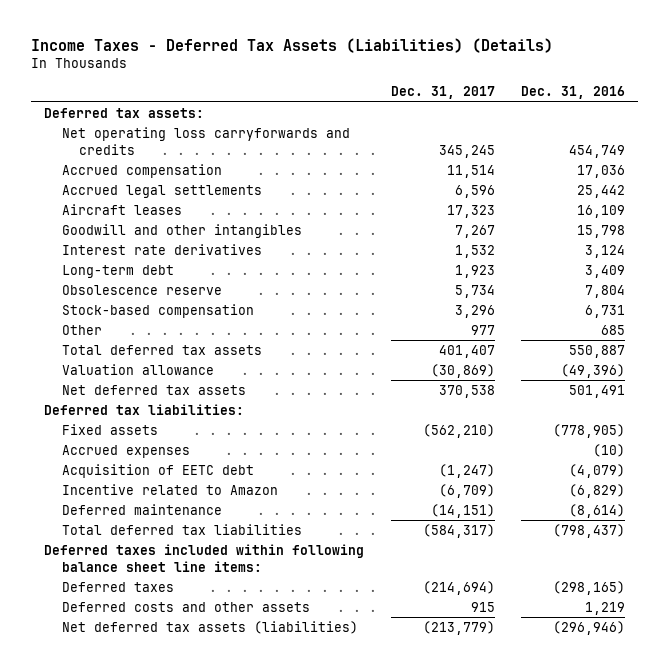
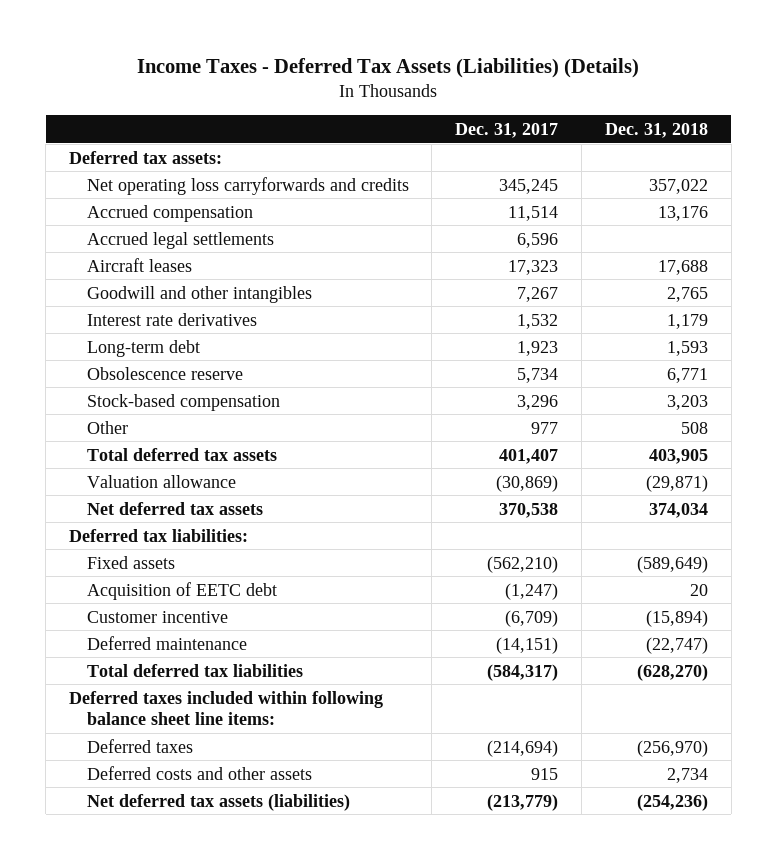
- | Dec. 31, 2017 | Dec. 31, 2016
+ | Dec. 31, 2017 | Dec. 31, 2018
- Accrued expenses | | (10)
- Incentive related to Amazon | (6,709) | (6,829)
+ Customer incentive | (6,709) | (15,894)

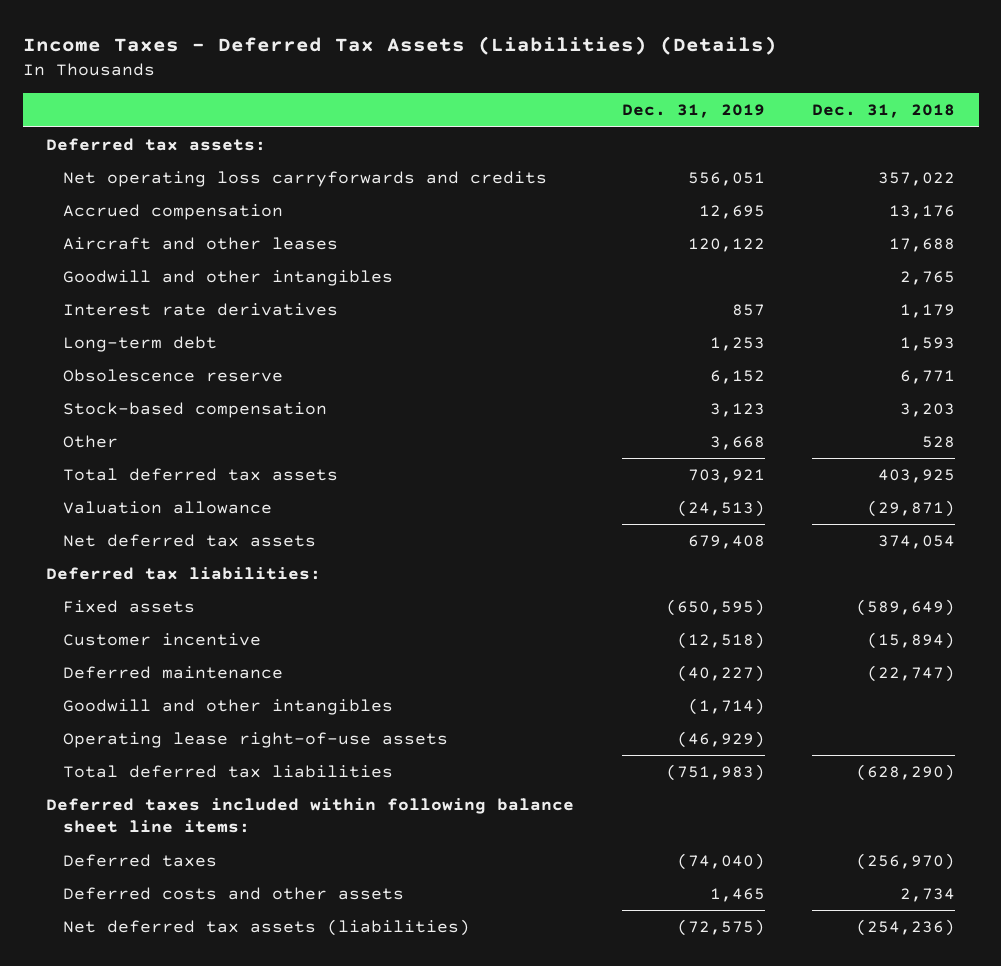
- | Dec. 31, 2017 | Dec. 31, 2018
+ | Dec. 31, 2019 | Dec. 31, 2018
- Accrued legal settlements | 6,596 |
- Aircraft leases | 17,323 | 17,688
+ Aircraft and other leases | 120,122 | 17,688
- Other | 977 | 508
- Total deferred tax assets | 401,407 | 403,905
+ Other | 3,668 | 528
+ Total deferred tax assets | 703,921 | 403,925
- Net deferred tax assets | 370,538 | 374,034
+ Net deferred tax assets | 679,408 | 374,054
- Acquisition of EETC debt | (1,247) | 20
- Total deferred tax liabilities | (584,317) | (628,270)
+ Goodwill and other intangibles | (1,714) |
+ Operating lease right-of-use assets | (46,929) |
+ Total deferred tax liabilities | (751,983) | (628,290)

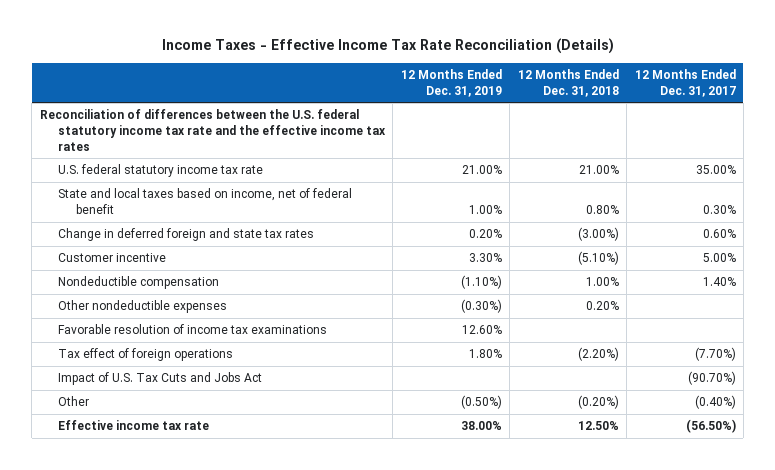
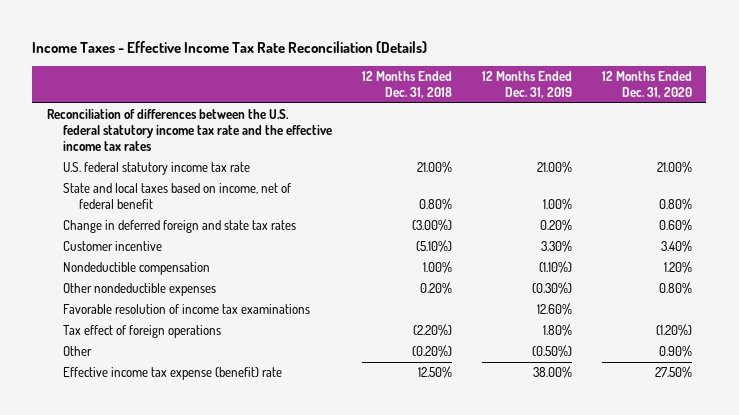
- | 12 Months Ended Dec. 31, 2019 | 12 Months Ended Dec. 31, 2018 | 12 Months Ended Dec. 31, 2017
+ | 12 Months Ended Dec. 31, 2018 | 12 Months Ended Dec. 31, 2019 | 12 Months Ended Dec. 31, 2020
- Impact of U.S. Tax Cuts and Jobs Act | | | (90.70%)
- Effective income tax rate | 38.00% | 12.50% | (56.50%)
+ Effective income tax expense (benefit) rate | 12.50% | 38.00% | 27.50%

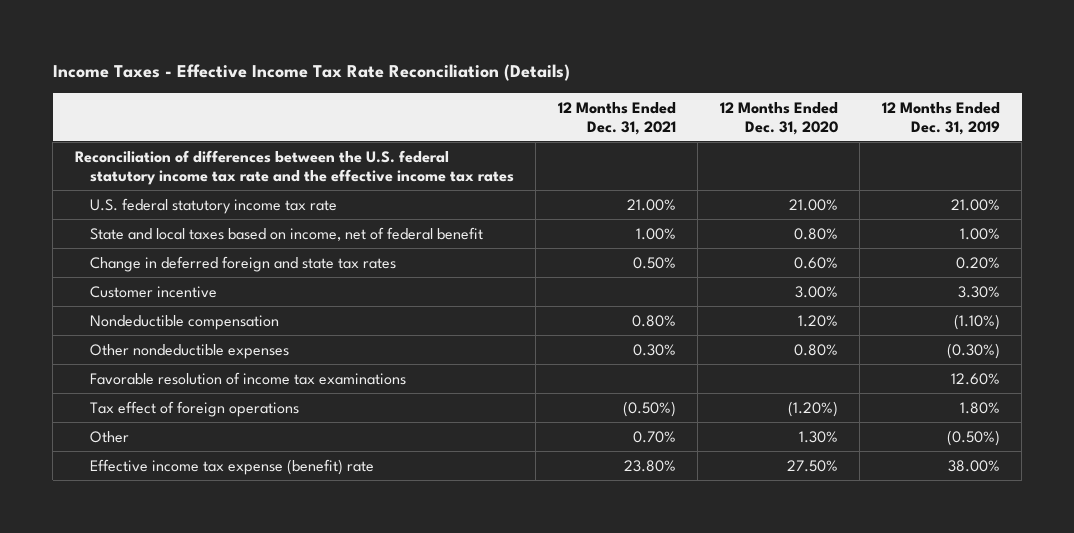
- | 12 Months Ended Dec. 31, 2018 | 12 Months Ended Dec. 31, 2019 | 12 Months Ended Dec. 31, 2020
+ | 12 Months Ended Dec. 31, 2021 | 12 Months Ended Dec. 31, 2020 | 12 Months Ended Dec. 31, 2019
- Customer incentive | (5.10%) | 3.30% | 3.40%
+ Customer incentive | | 3.00% | 3.30%
- Other | (0.20%) | (0.50%) | 0.90%
+ Other | 0.70% | 1.30% | (0.50%)

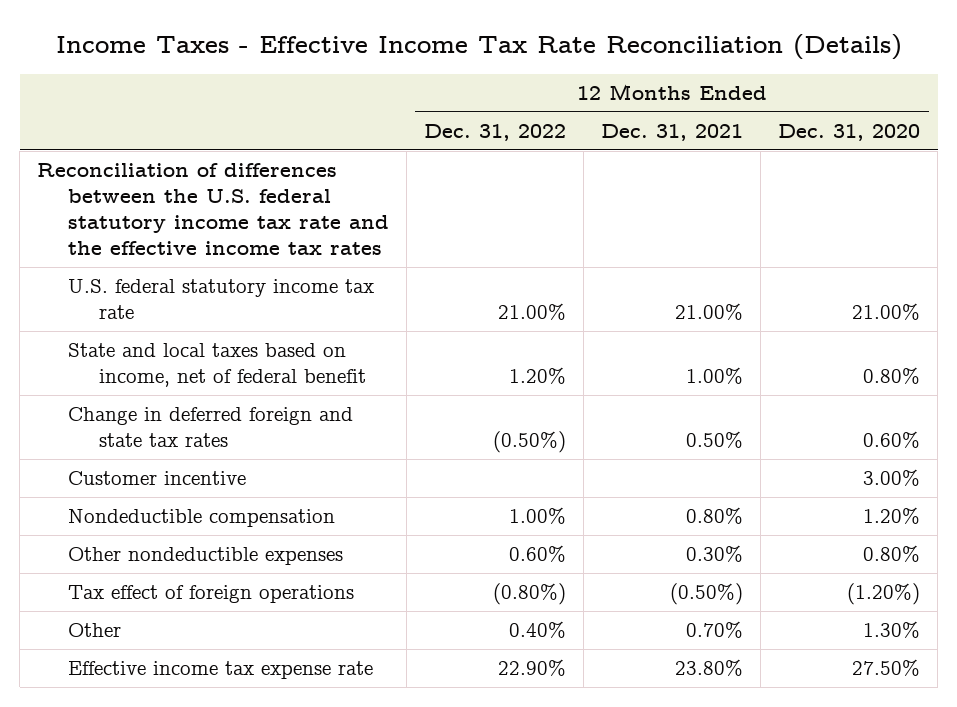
- | 12 Months Ended Dec. 31, 2021 | 12 Months Ended Dec. 31, 2020 | 12 Months Ended Dec. 31, 2019
+ | 12 Months Ended Dec. 31, 2022 | 12 Months Ended Dec. 31, 2021 | 12 Months Ended Dec. 31, 2020
- Favorable resolution of income tax examinations | | | 12.60%
- Effective income tax expense (benefit) rate | 23.80% | 27.50% | 38.00%
+ Effective income tax expense rate | 22.90% | 23.80% | 27.50%

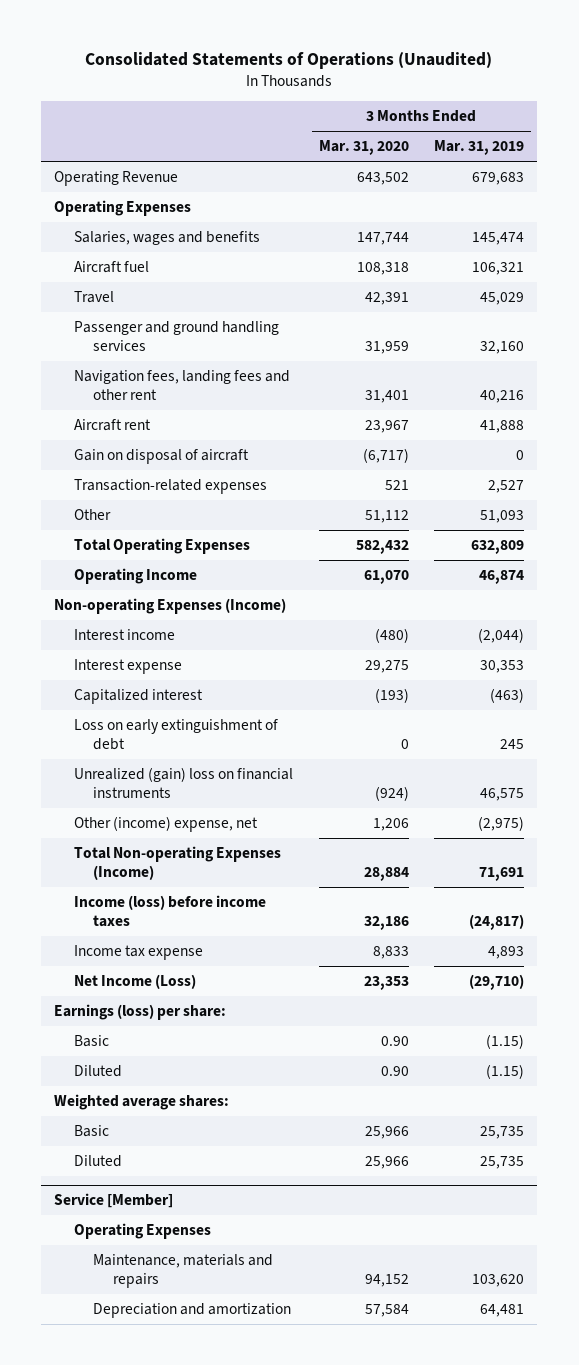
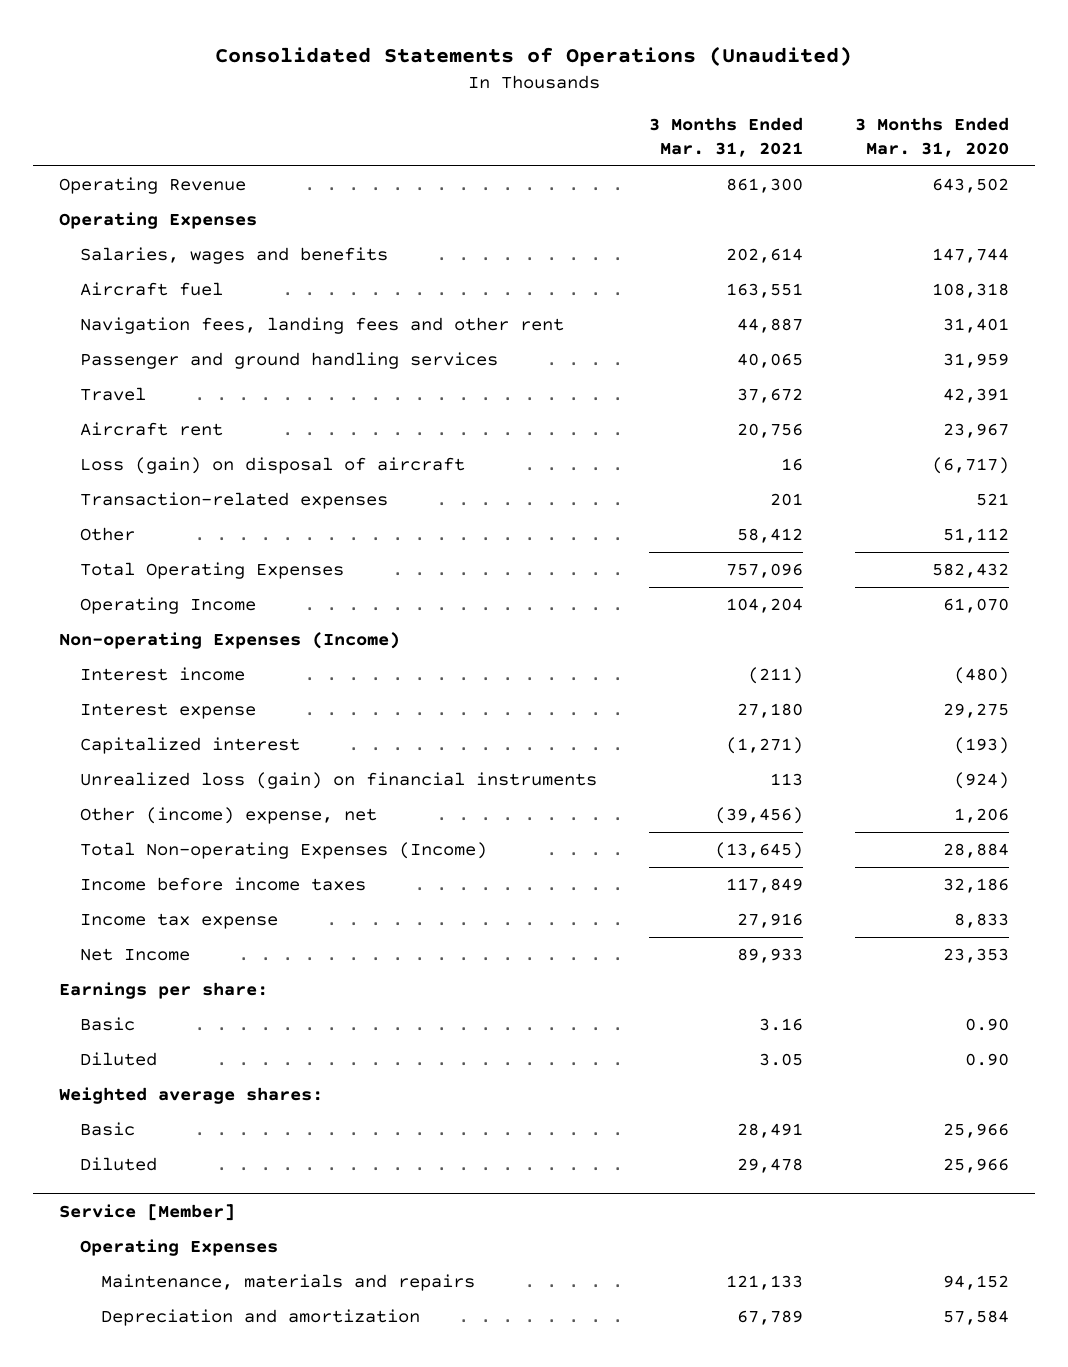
- | 3 Months Ended Mar. 31, 2020 | 3 Months Ended Mar. 31, 2019
+ | 3 Months Ended Mar. 31, 2021 | 3 Months Ended Mar. 31, 2020
moved down: Passenger and ground handling services | 40,065 | 31,959
moved down: Travel | 37,672 | 42,391
- Gain on disposal of aircraft | (6,717) | 0
+ Loss (gain) on disposal of aircraft | 16 | (6,717)
- Loss on early extinguishment of debt | 0 | 245
- Unrealized (gain) loss on financial instruments | (924) | 46,575
+ Unrealized loss (gain) on financial instruments | 113 | (924)
- Income (loss) before income taxes | 32,186 | (24,817)
+ Income before income taxes | 117,849 | 32,186
- Net Income (Loss) | 23,353 | (29,710)
- Earnings (loss) per share:
+ Net Income | 89,933 | 23,353
+ Earnings per share:

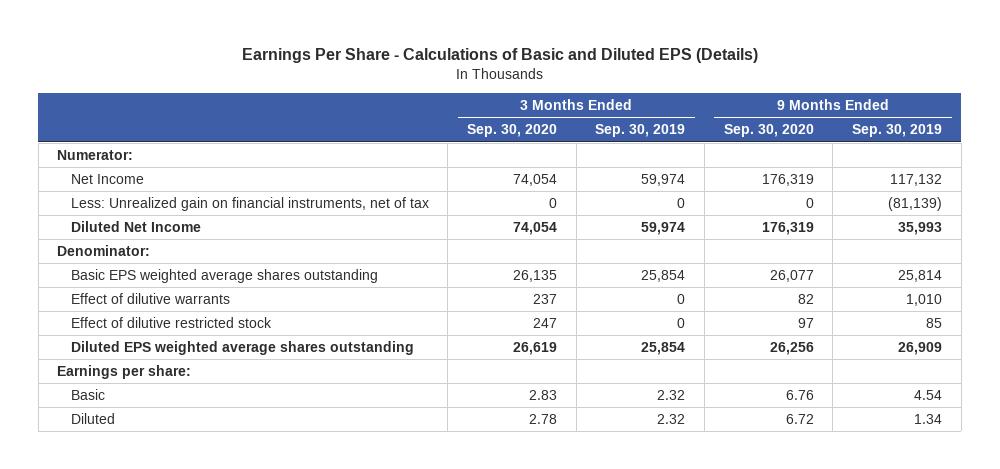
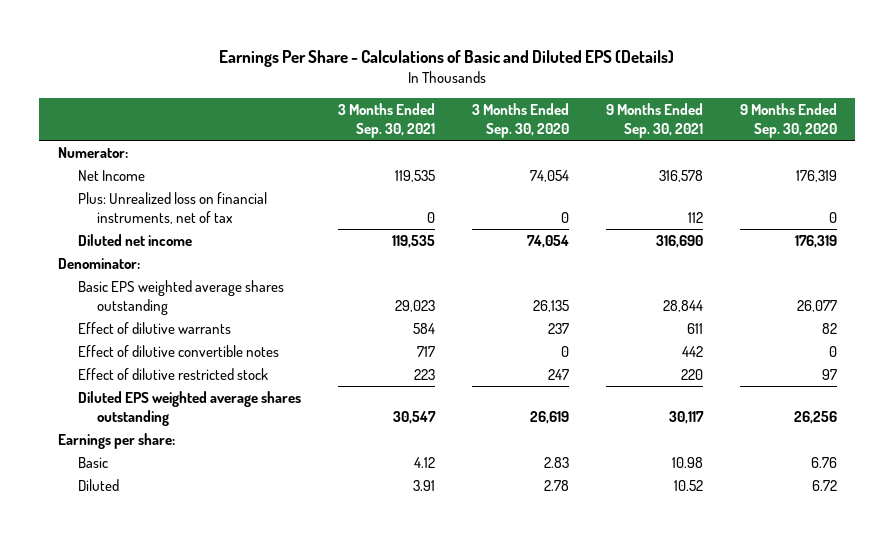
- | 3 Months Ended Sep. 30, 2020 | 3 Months Ended Sep. 30, 2019 | 9 Months Ended Sep. 30, 2020 | 9 Months Ended Sep. 30, 2019
+ | 3 Months Ended Sep. 30, 2021 | 3 Months Ended Sep. 30, 2020 | 9 Months Ended Sep. 30, 2021 | 9 Months Ended Sep. 30, 2020
- Less: Unrealized gain on financial instruments, net of tax | 0 | 0 | 0 | (81,139)
- Diluted Net Income | 74,054 | 59,974 | 176,319 | 35,993
+ Plus: Unrealized loss on financial instruments, net of tax | 0 | 0 | 112 | 0
+ Diluted net income | 119,535 | 74,054 | 316,690 | 176,319
+ Effect of dilutive convertible notes | 717 | 0 | 442 | 0

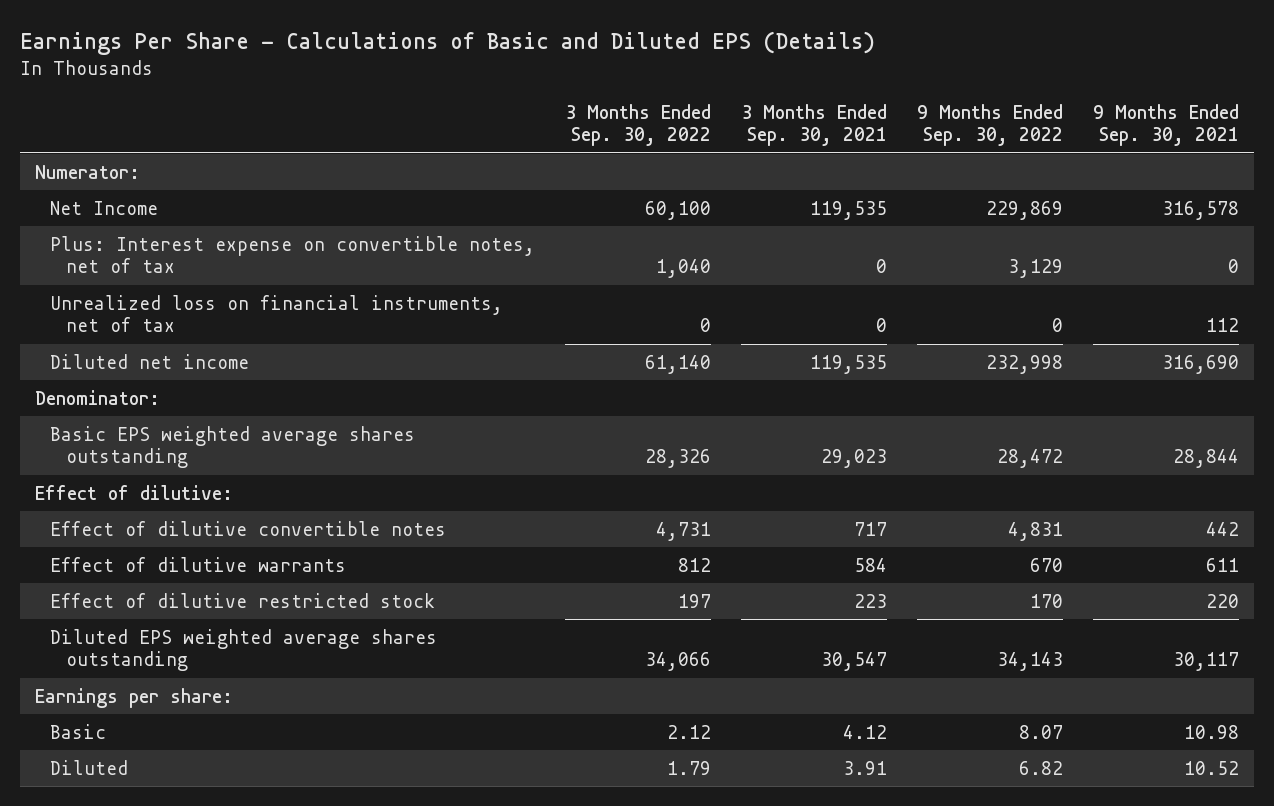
- | 3 Months Ended Sep. 30, 2021 | 3 Months Ended Sep. 30, 2020 | 9 Months Ended Sep. 30, 2021 | 9 Months Ended Sep. 30, 2020
+ | 3 Months Ended Sep. 30, 2022 | 3 Months Ended Sep. 30, 2021 | 9 Months Ended Sep. 30, 2022 | 9 Months Ended Sep. 30, 2021
- Plus: Unrealized loss on financial instruments, net of tax | 0 | 0 | 112 | 0
+ Plus: Interest expense on convertible notes, net of tax | 1,040 | 0 | 3,129 | 0
+ Unrealized loss on financial instruments, net of tax | 0 | 0 | 0 | 112
+ Effect of dilutive:
moved down: Effect of dilutive warrants | 812 | 584 | 670 | 611

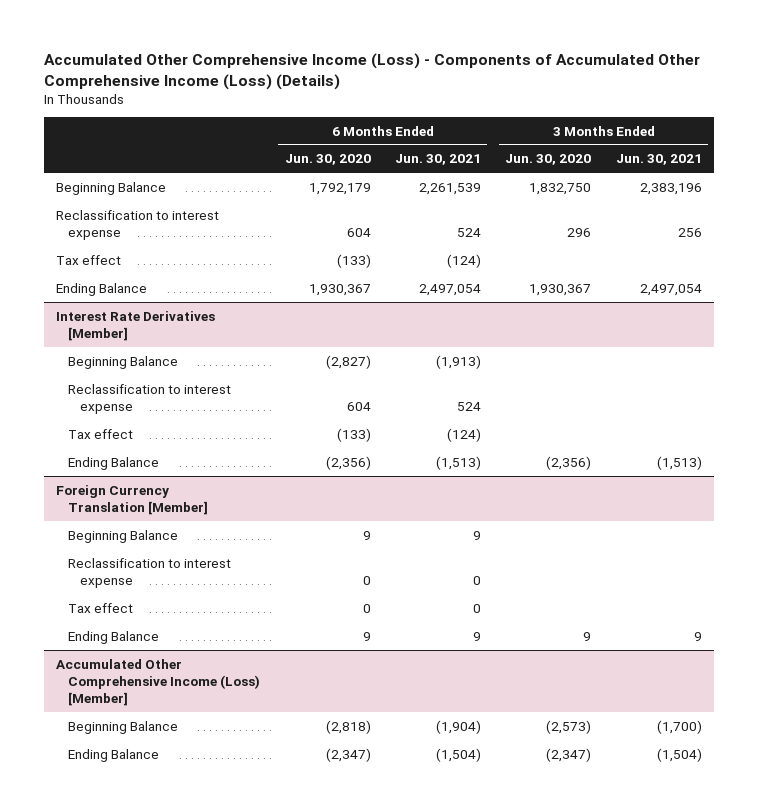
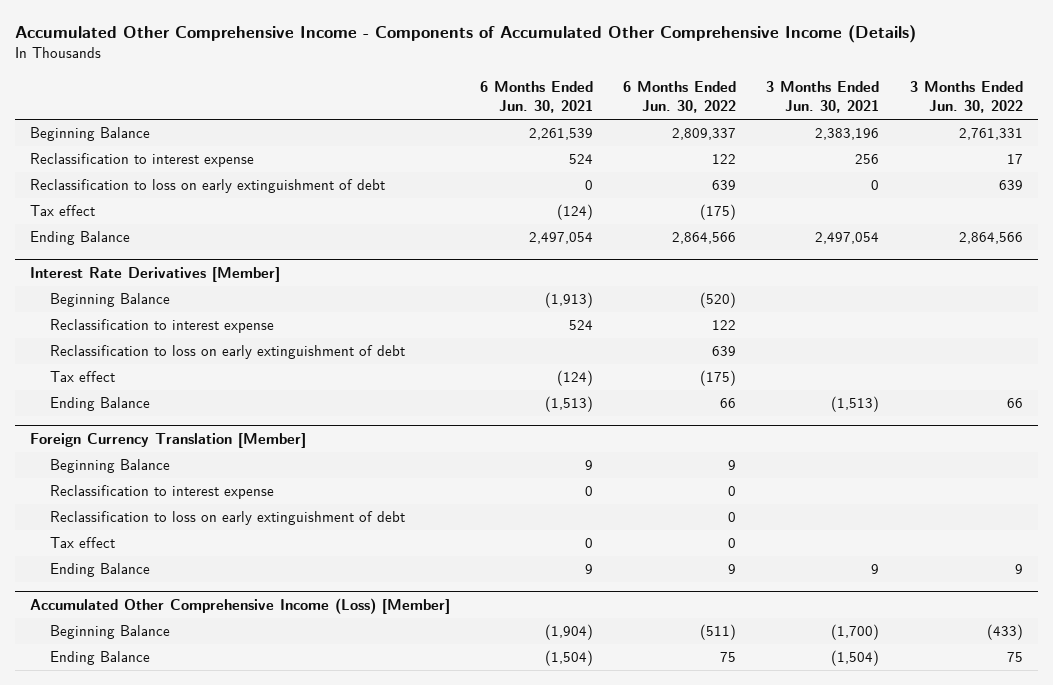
- Accumulated Other Comprehensive Income (Loss) - Components of Accumulated Other Comprehensive Income (Loss) (Details)
+ Accumulated Other Comprehensive Income - Components of Accumulated Other Comprehensive Income (Details)
- | 6 Months Ended Jun. 30, 2020 | 6 Months Ended Jun. 30, 2021 | 3 Months Ended Jun. 30, 2020 | 3 Months Ended Jun. 30, 2021
+ | 6 Months Ended Jun. 30, 2021 | 6 Months Ended Jun. 30, 2022 | 3 Months Ended Jun. 30, 2021 | 3 Months Ended Jun. 30, 2022
+ Reclassification to loss on early extinguishment of debt | 0 | 639 | 0 | 639
@ Interest Rate Derivatives [Member]
+ Reclassification to loss on early extinguishment of debt | | 639 | |
@ Foreign Currency Translation [Member]
+ Reclassification to loss on early extinguishment of debt | | 0 | |

